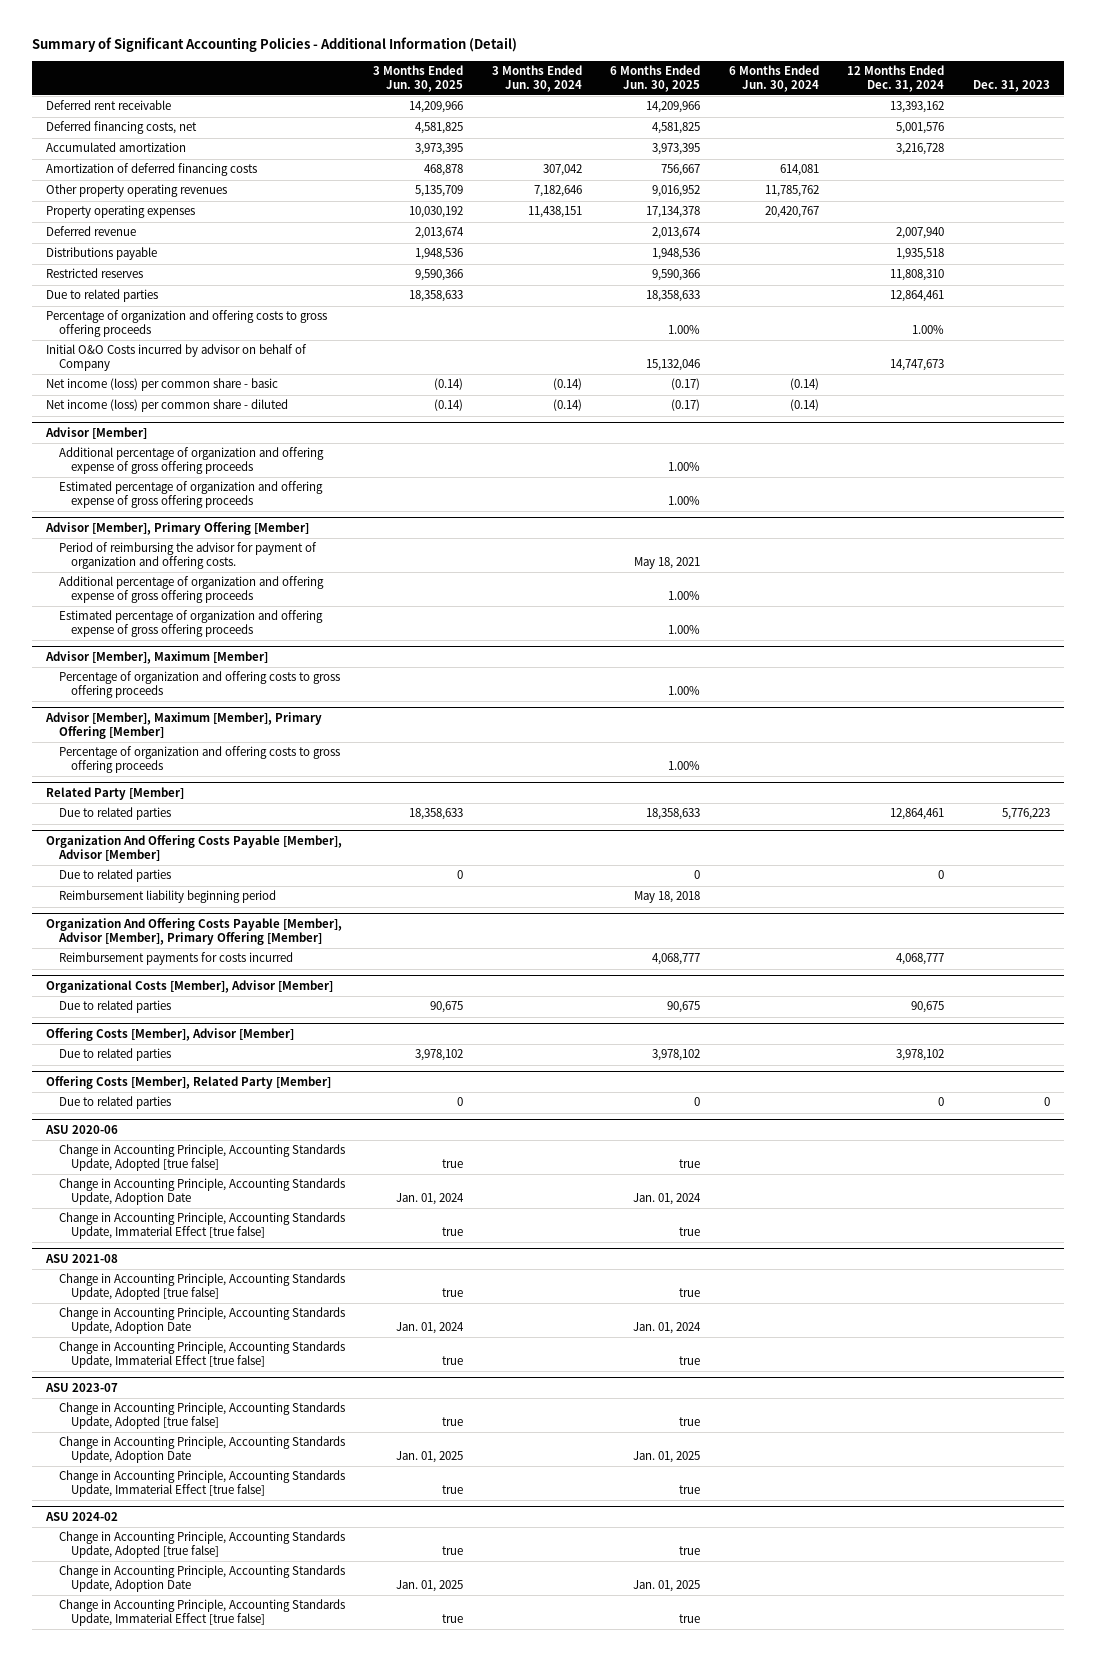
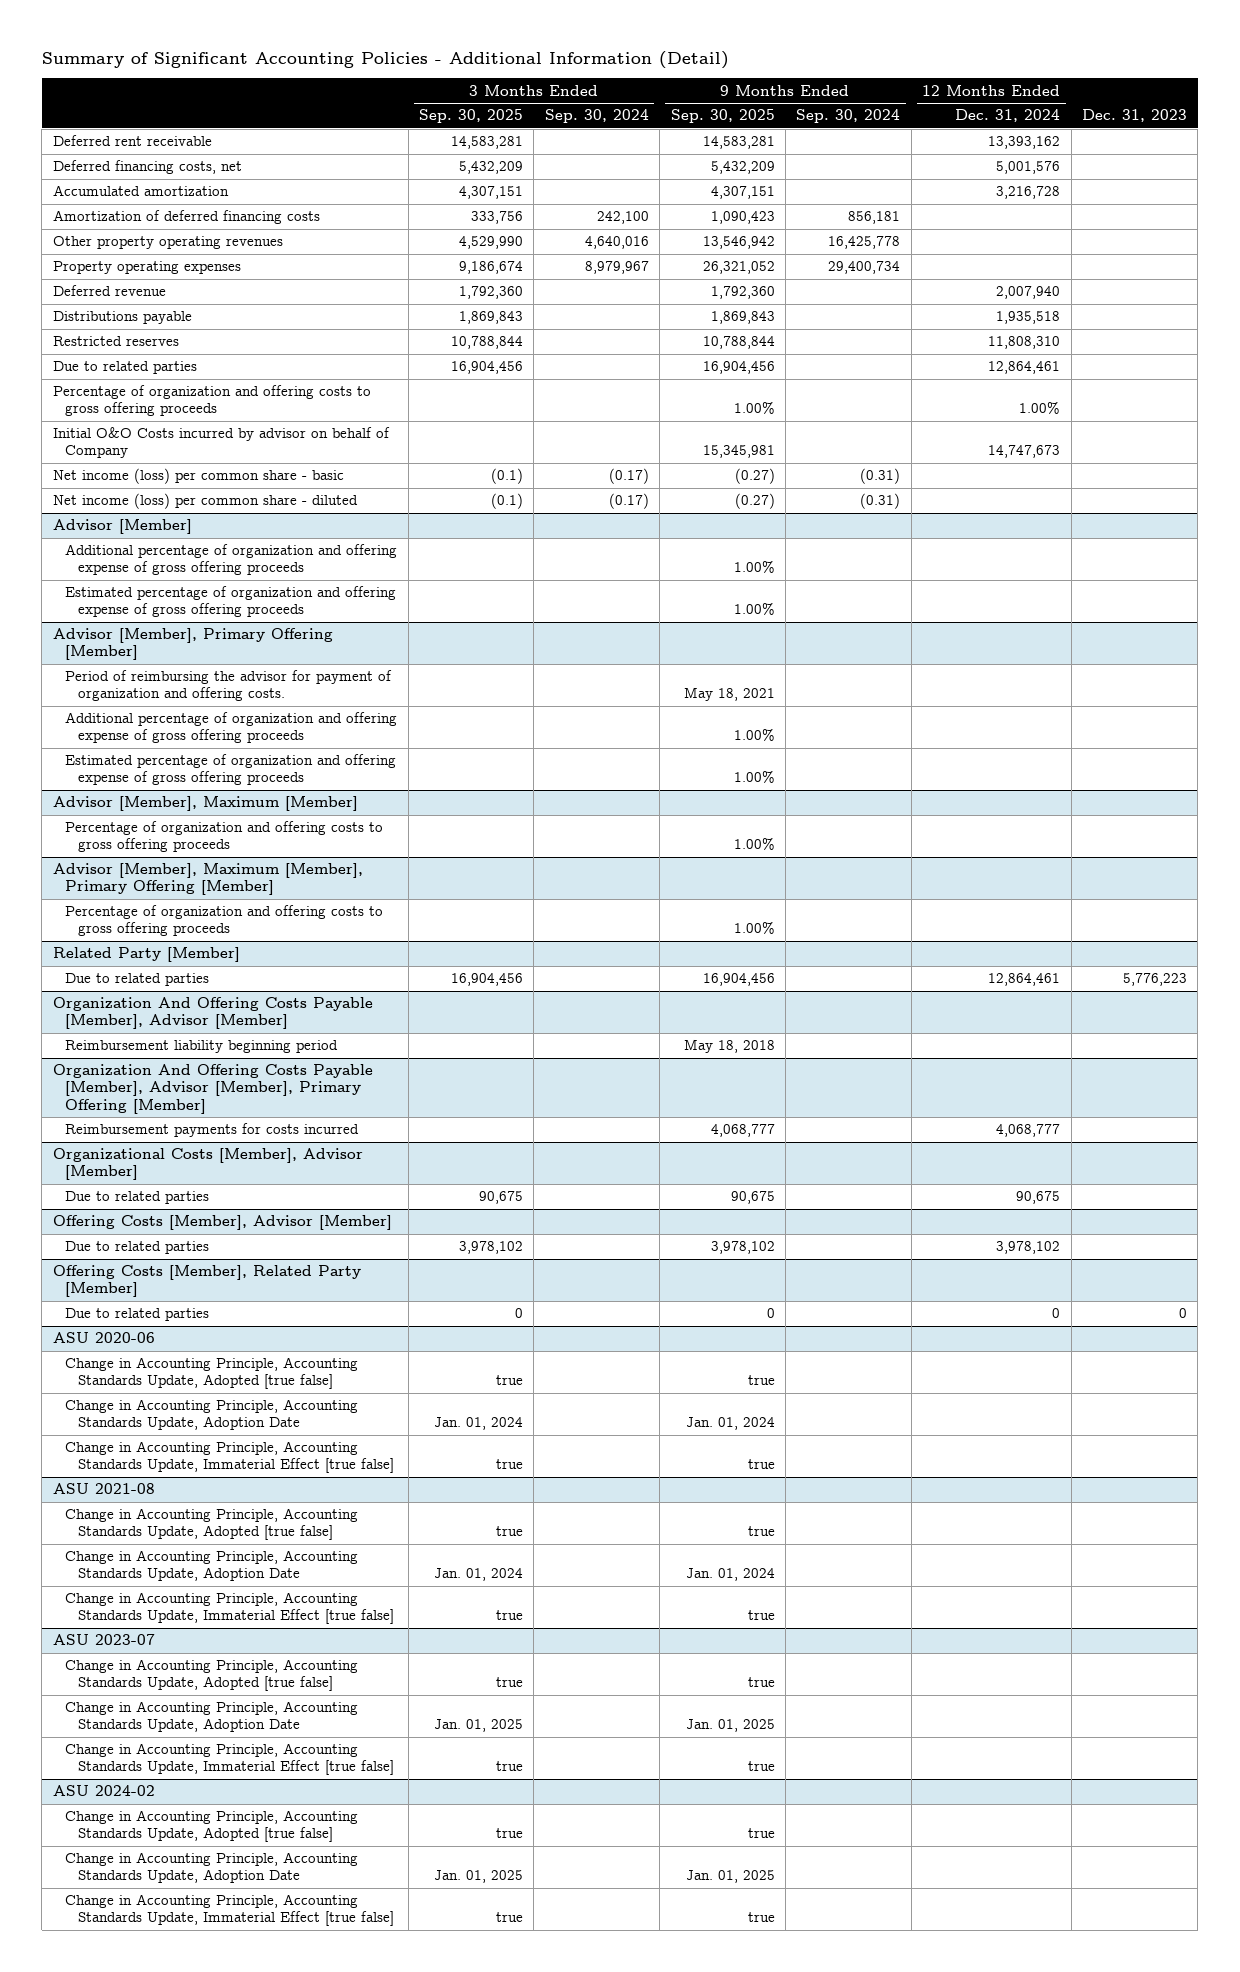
- | 3 Months Ended Jun. 30, 2025 | 3 Months Ended Jun. 30, 2024 | 6 Months Ended Jun. 30, 2025 | 6 Months Ended Jun. 30, 2024 | 12 Months Ended Dec. 31, 2024 | Dec. 31, 2023
+ | 3 Months Ended Sep. 30, 2025 | 3 Months Ended Sep. 30, 2024 | 9 Months Ended Sep. 30, 2025 | 9 Months Ended Sep. 30, 2024 | 12 Months Ended Dec. 31, 2024 | Dec. 31, 2023
@ Organization And Offering Costs Payable [Member], Advisor [Member]
- Due to related parties | 0 | | 0 | | 0 |

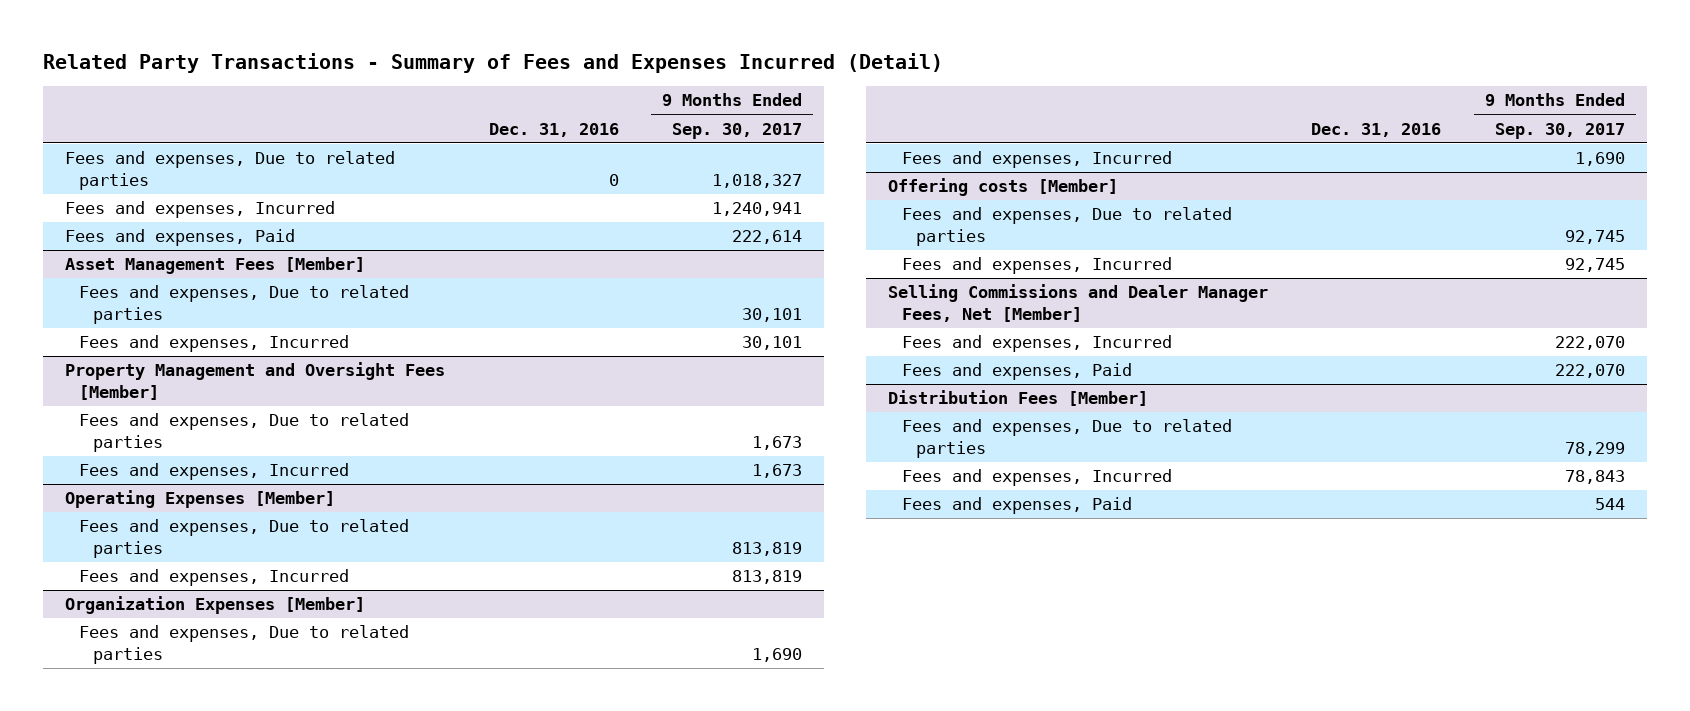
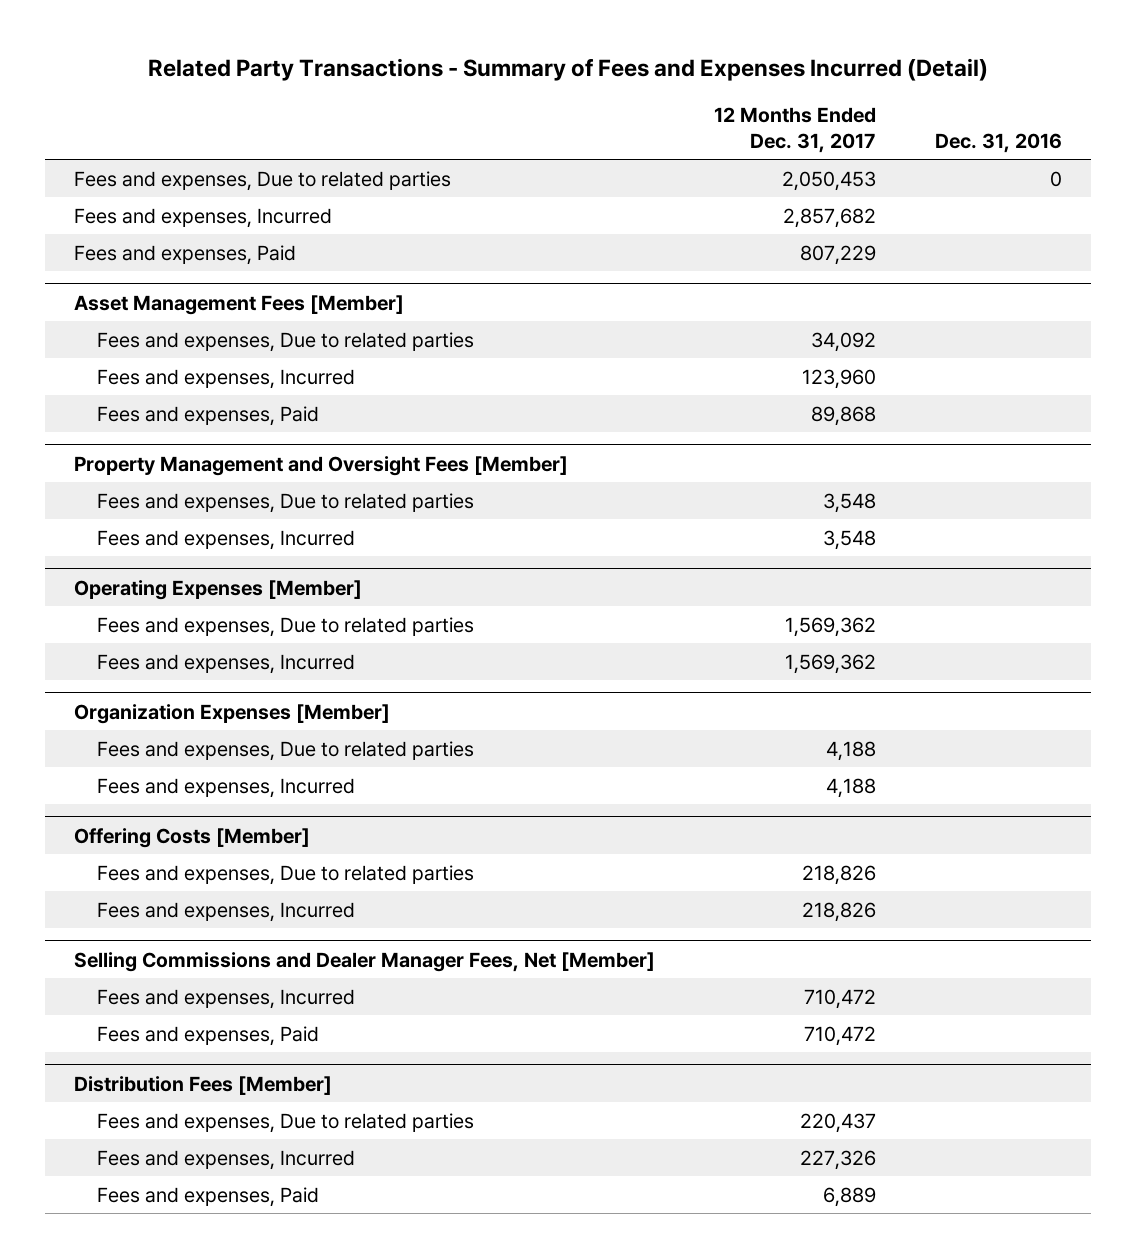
- | Dec. 31, 2016 | 9 Months Ended Sep. 30, 2017
+ | 12 Months Ended Dec. 31, 2017 | Dec. 31, 2016
@ Asset Management Fees [Member]
+ Fees and expenses, Paid | 89,868 |
- Offering costs [Member]
+ Offering Costs [Member]

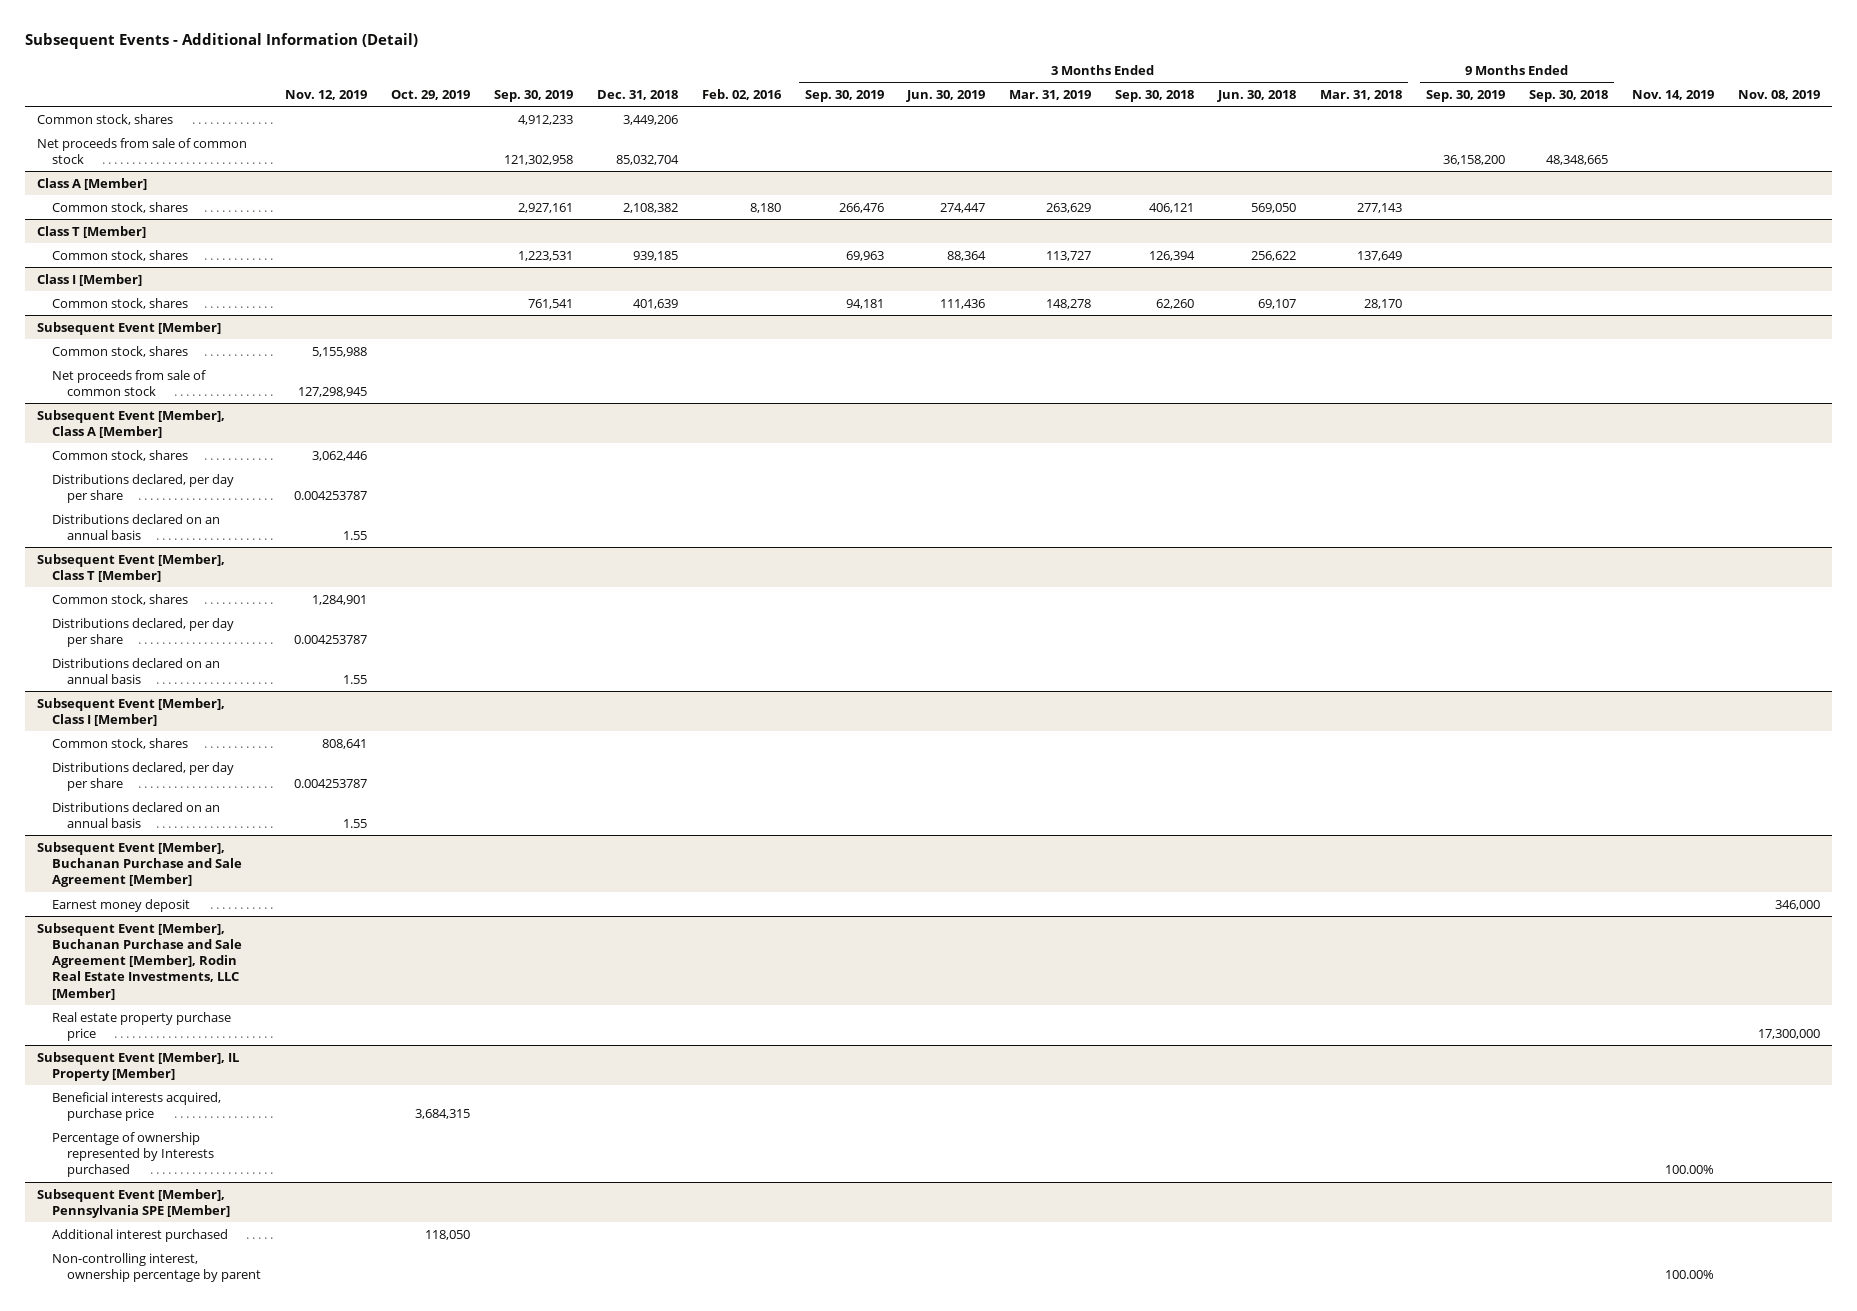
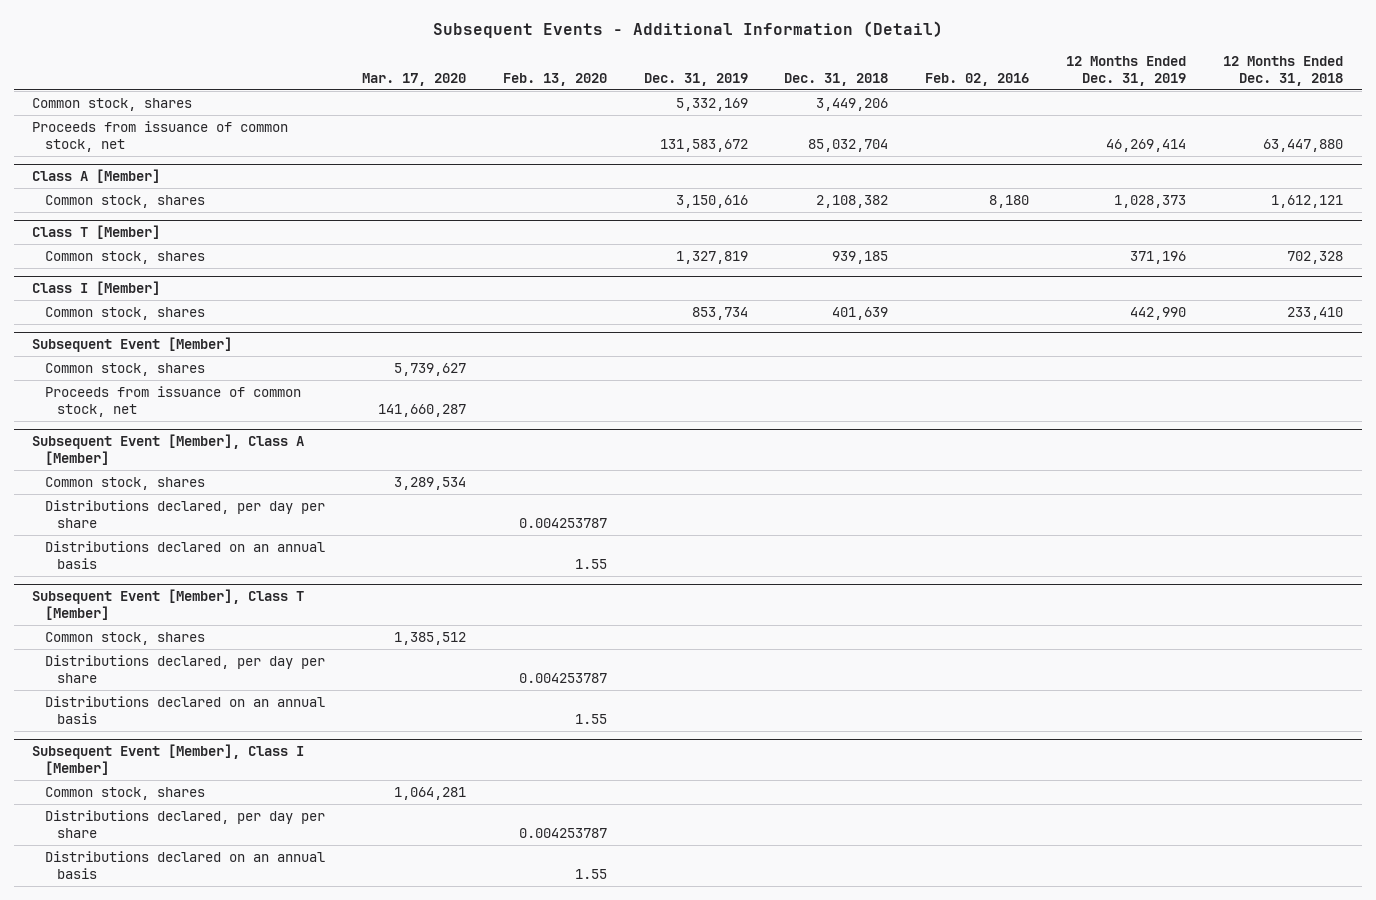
- | Nov. 12, 2019 | Oct. 29, 2019 | Sep. 30, 2019 | Dec. 31, 2018 | Feb. 02, 2016 | 3 Months Ended Sep. 30, 2019 | 3 Months Ended Jun. 30, 2019 | 3 Months Ended Mar. 31, 2019 | 3 Months Ended Sep. 30, 2018 | 3 Months Ended Jun. 30, 2018 | 3 Months Ended Mar. 31, 2018 | 9 Months Ended Sep. 30, 2019 | 9 Months Ended Sep. 30, 2018 | Nov. 14, 2019 | Nov. 08, 2019
+ | Mar. 17, 2020 | Feb. 13, 2020 | Dec. 31, 2019 | Dec. 31, 2018 | Feb. 02, 2016 | 12 Months Ended Dec. 31, 2019 | 12 Months Ended Dec. 31, 2018
- Net proceeds from sale of common stock | | | 121,302,958 | 85,032,704 | | | | | | | | 36,158,200 | 48,348,665 | |
+ Proceeds from issuance of common stock, net | | | 131,583,672 | 85,032,704 | | 46,269,414 | 63,447,880
@ Subsequent Event [Member]
- Net proceeds from sale of common stock | 127,298,945 | | | | | | | | | | | | | |
+ Proceeds from issuance of common stock, net | 141,660,287 | | | | | |
- Subsequent Event [Member], Buchanan Purchase and Sale Agreement [Member]
- Earnest money deposit | | | | | | | | | | | | | | | 346,000
- Subsequent Event [Member], Buchanan Purchase and Sale Agreement [Member], Rodin Real Estate Investments, LLC [Member]
- Real estate property purchase price | | | | | | | | | | | | | | | 17,300,000
- Subsequent Event [Member], IL Property [Member]
- Beneficial interests acquired, purchase price | | 3,684,315 | | | | | | | | | | | | |
- Percentage of ownership represented by Interests purchased | | | | | | | | | | | | | | 100.00% |
- Subsequent Event [Member], Pennsylvania SPE [Member]
- Additional interest purchased | | 118,050 | | | | | | | | | | | | |
- Non-controlling interest, ownership percentage by parent | | | | | | | | | | | | | | 100.00% |

